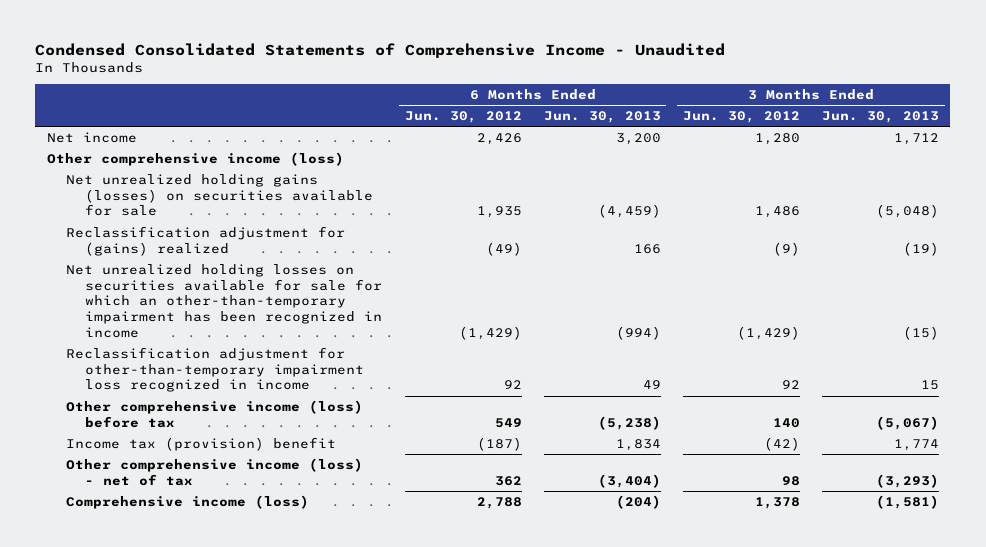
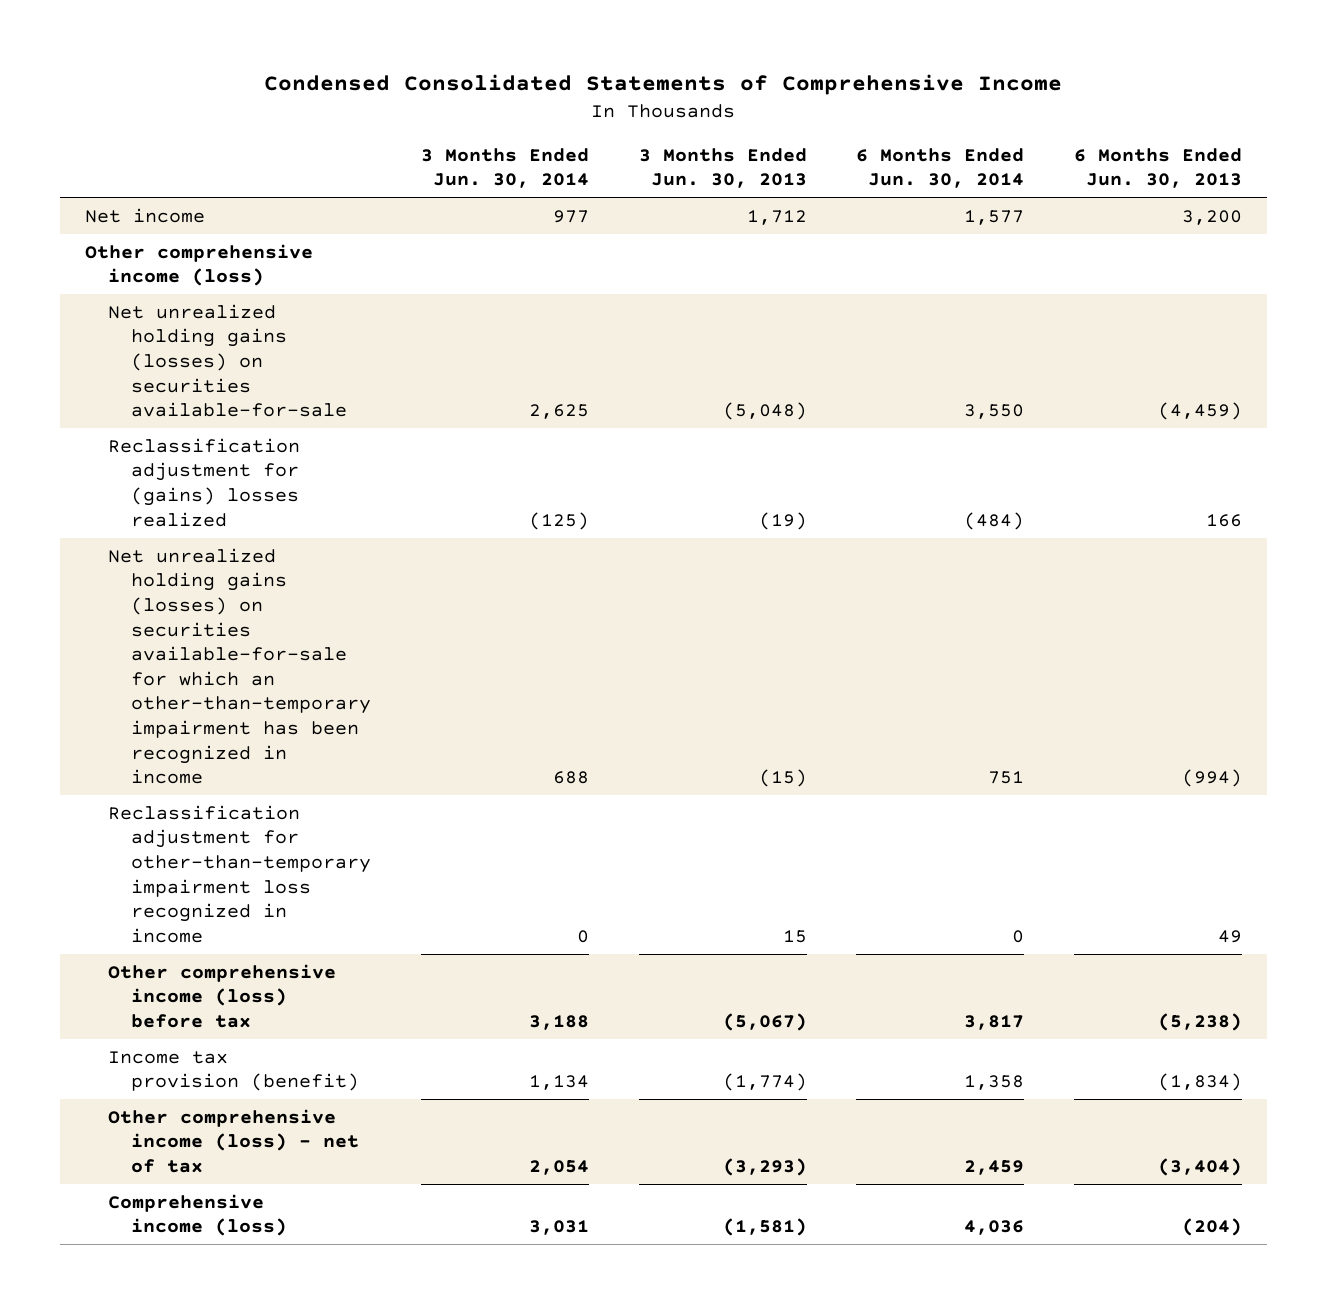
- Condensed Consolidated Statements of Comprehensive Income - Unaudited
+ Condensed Consolidated Statements of Comprehensive Income
- | 6 Months Ended Jun. 30, 2012 | 6 Months Ended Jun. 30, 2013 | 3 Months Ended Jun. 30, 2012 | 3 Months Ended Jun. 30, 2013
+ | 3 Months Ended Jun. 30, 2014 | 3 Months Ended Jun. 30, 2013 | 6 Months Ended Jun. 30, 2014 | 6 Months Ended Jun. 30, 2013
- Net unrealized holding gains (losses) on securities available for sale | 1,935 | (4,459) | 1,486 | (5,048)
- Reclassification adjustment for (gains) realized | (49) | 166 | (9) | (19)
- Net unrealized holding losses on securities available for sale for which an other-than-temporary impairment has been recognized in income | (1,429) | (994) | (1,429) | (15)
+ Net unrealized holding gains (losses) on securities available-for-sale | 2,625 | (5,048) | 3,550 | (4,459)
+ Reclassification adjustment for (gains) losses realized | (125) | (19) | (484) | 166
+ Net unrealized holding gains (losses) on securities available-for-sale for which an other-than-temporary impairment has been recognized in income | 688 | (15) | 751 | (994)
- Income tax (provision) benefit | (187) | 1,834 | (42) | 1,774
+ Income tax provision (benefit) | 1,134 | (1,774) | 1,358 | (1,834)

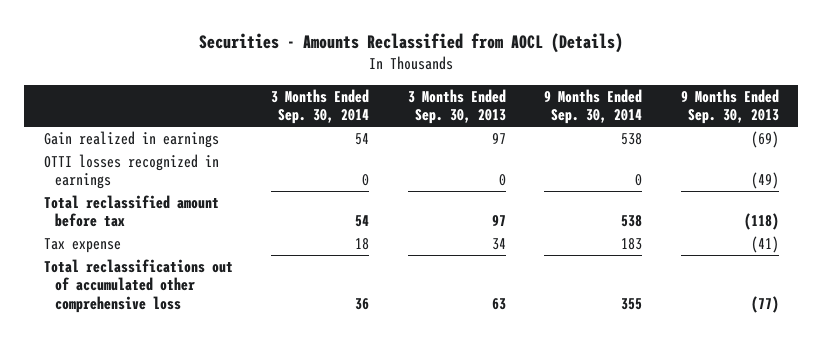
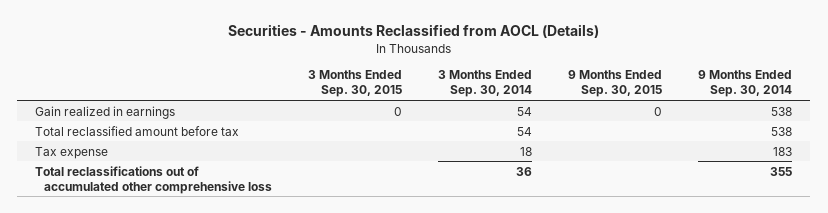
- | 3 Months Ended Sep. 30, 2014 | 3 Months Ended Sep. 30, 2013 | 9 Months Ended Sep. 30, 2014 | 9 Months Ended Sep. 30, 2013
+ | 3 Months Ended Sep. 30, 2015 | 3 Months Ended Sep. 30, 2014 | 9 Months Ended Sep. 30, 2015 | 9 Months Ended Sep. 30, 2014
- OTTI losses recognized in earnings | 0 | 0 | 0 | (49)

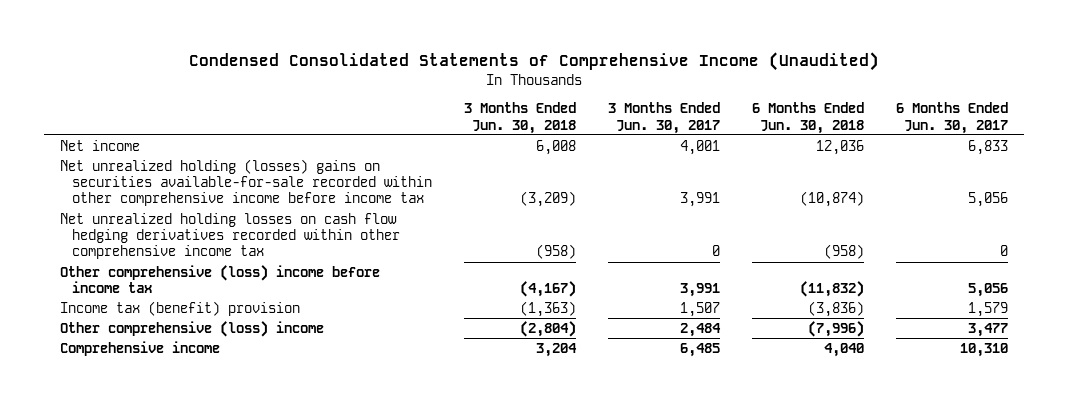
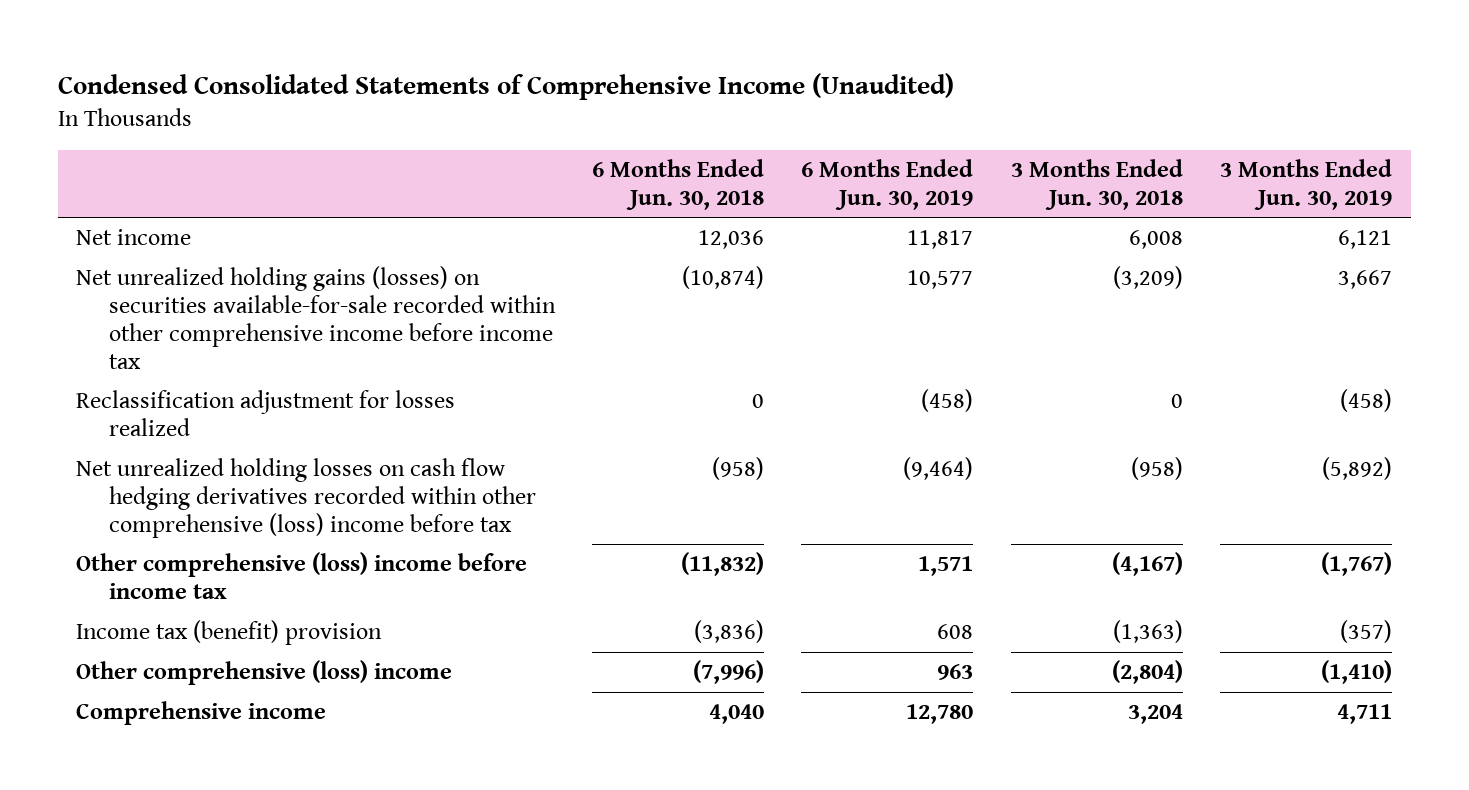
- | 3 Months Ended Jun. 30, 2018 | 3 Months Ended Jun. 30, 2017 | 6 Months Ended Jun. 30, 2018 | 6 Months Ended Jun. 30, 2017
+ | 6 Months Ended Jun. 30, 2018 | 6 Months Ended Jun. 30, 2019 | 3 Months Ended Jun. 30, 2018 | 3 Months Ended Jun. 30, 2019
- Net unrealized holding (losses) gains on securities available-for-sale recorded within other comprehensive income before income tax | (3,209) | 3,991 | (10,874) | 5,056
- Net unrealized holding losses on cash flow hedging derivatives recorded within other comprehensive income tax | (958) | 0 | (958) | 0
+ Net unrealized holding gains (losses) on securities available-for-sale recorded within other comprehensive income before income tax | (10,874) | 10,577 | (3,209) | 3,667
+ Reclassification adjustment for losses realized | 0 | (458) | 0 | (458)
+ Net unrealized holding losses on cash flow hedging derivatives recorded within other comprehensive (loss) income before tax | (958) | (9,464) | (958) | (5,892)

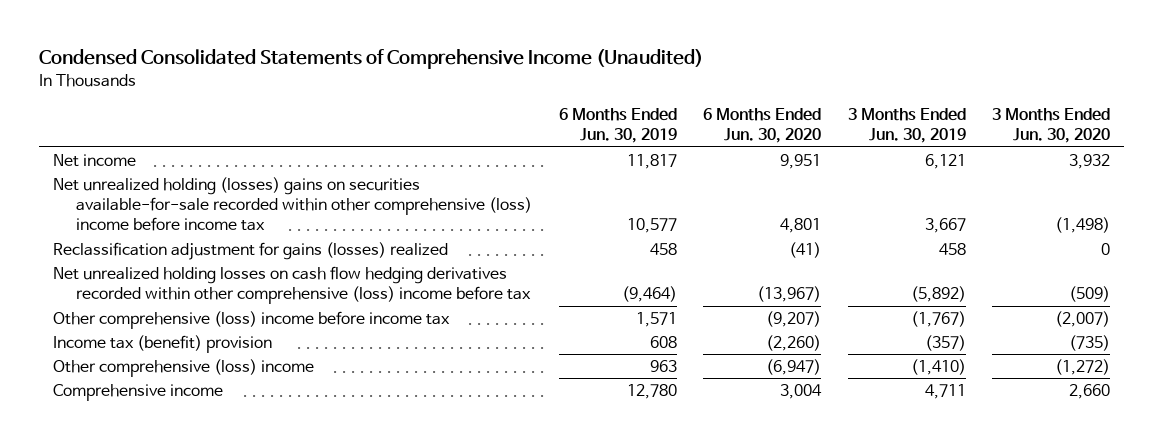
- | 6 Months Ended Jun. 30, 2018 | 6 Months Ended Jun. 30, 2019 | 3 Months Ended Jun. 30, 2018 | 3 Months Ended Jun. 30, 2019
+ | 6 Months Ended Jun. 30, 2019 | 6 Months Ended Jun. 30, 2020 | 3 Months Ended Jun. 30, 2019 | 3 Months Ended Jun. 30, 2020
- Net unrealized holding gains (losses) on securities available-for-sale recorded within other comprehensive income before income tax | (10,874) | 10,577 | (3,209) | 3,667
- Reclassification adjustment for losses realized | 0 | (458) | 0 | (458)
+ Net unrealized holding (losses) gains on securities available-for-sale recorded within other comprehensive (loss) income before income tax | 10,577 | 4,801 | 3,667 | (1,498)
+ Reclassification adjustment for gains (losses) realized | 458 | (41) | 458 | 0

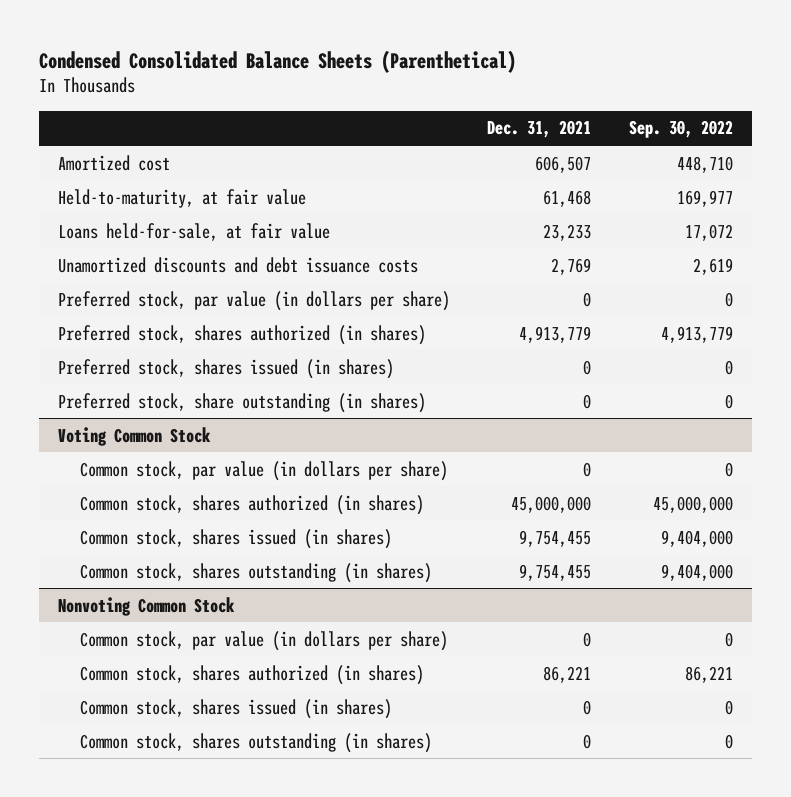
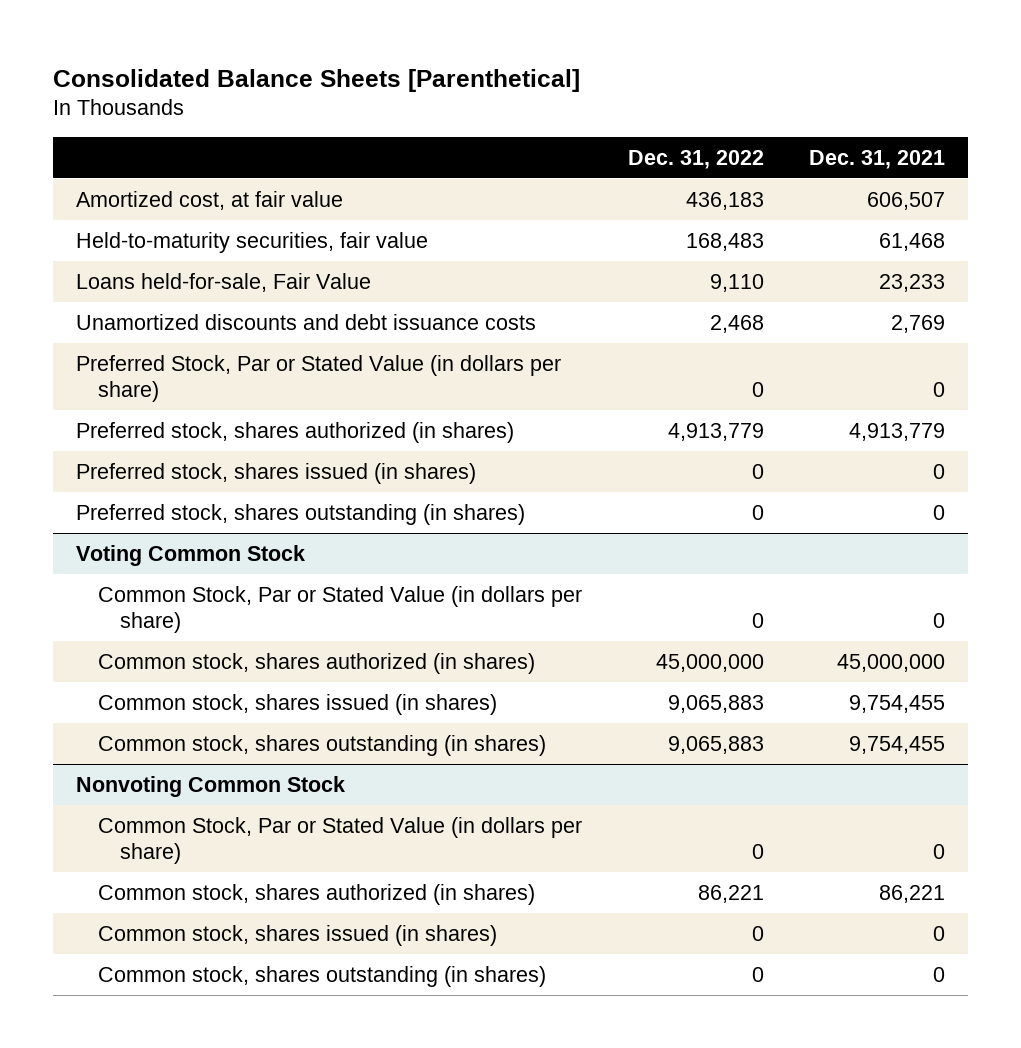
- Condensed Consolidated Balance Sheets (Parenthetical)
+ Consolidated Balance Sheets [Parenthetical]
- | Dec. 31, 2021 | Sep. 30, 2022
+ | Dec. 31, 2022 | Dec. 31, 2021
- Amortized cost | 606,507 | 448,710
- Held-to-maturity, at fair value | 61,468 | 169,977
- Loans held-for-sale, at fair value | 23,233 | 17,072
+ Amortized cost, at fair value | 436,183 | 606,507
+ Held-to-maturity securities, fair value | 168,483 | 61,468
+ Loans held-for-sale, Fair Value | 9,110 | 23,233
- Preferred stock, par value (in dollars per share) | 0 | 0
+ Preferred Stock, Par or Stated Value (in dollars per share) | 0 | 0
- Preferred stock, share outstanding (in shares) | 0 | 0
+ Preferred stock, shares outstanding (in shares) | 0 | 0
@ Voting Common Stock
- Common stock, par value (in dollars per share) | 0 | 0
+ Common Stock, Par or Stated Value (in dollars per share) | 0 | 0
@ Nonvoting Common Stock
- Common stock, par value (in dollars per share) | 0 | 0
+ Common Stock, Par or Stated Value (in dollars per share) | 0 | 0

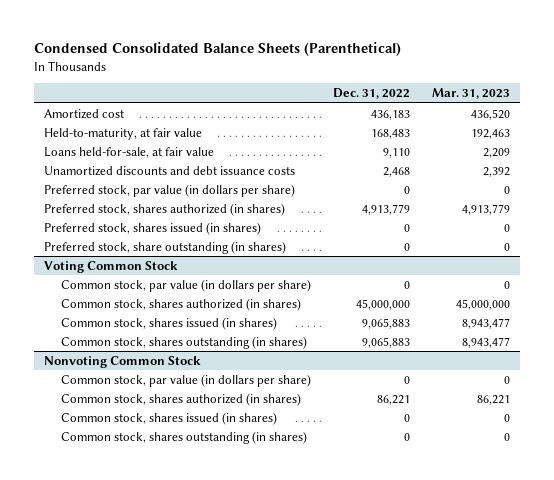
- Consolidated Balance Sheets [Parenthetical]
+ Condensed Consolidated Balance Sheets (Parenthetical)
- | Dec. 31, 2022 | Dec. 31, 2021
+ | Dec. 31, 2022 | Mar. 31, 2023
- Amortized cost, at fair value | 436,183 | 606,507
- Held-to-maturity securities, fair value | 168,483 | 61,468
- Loans held-for-sale, Fair Value | 9,110 | 23,233
+ Amortized cost | 436,183 | 436,520
+ Held-to-maturity, at fair value | 168,483 | 192,463
+ Loans held-for-sale, at fair value | 9,110 | 2,209
- Preferred Stock, Par or Stated Value (in dollars per share) | 0 | 0
+ Preferred stock, par value (in dollars per share) | 0 | 0
- Preferred stock, shares outstanding (in shares) | 0 | 0
+ Preferred stock, share outstanding (in shares) | 0 | 0
@ Voting Common Stock
- Common Stock, Par or Stated Value (in dollars per share) | 0 | 0
+ Common stock, par value (in dollars per share) | 0 | 0
@ Nonvoting Common Stock
- Common Stock, Par or Stated Value (in dollars per share) | 0 | 0
+ Common stock, par value (in dollars per share) | 0 | 0

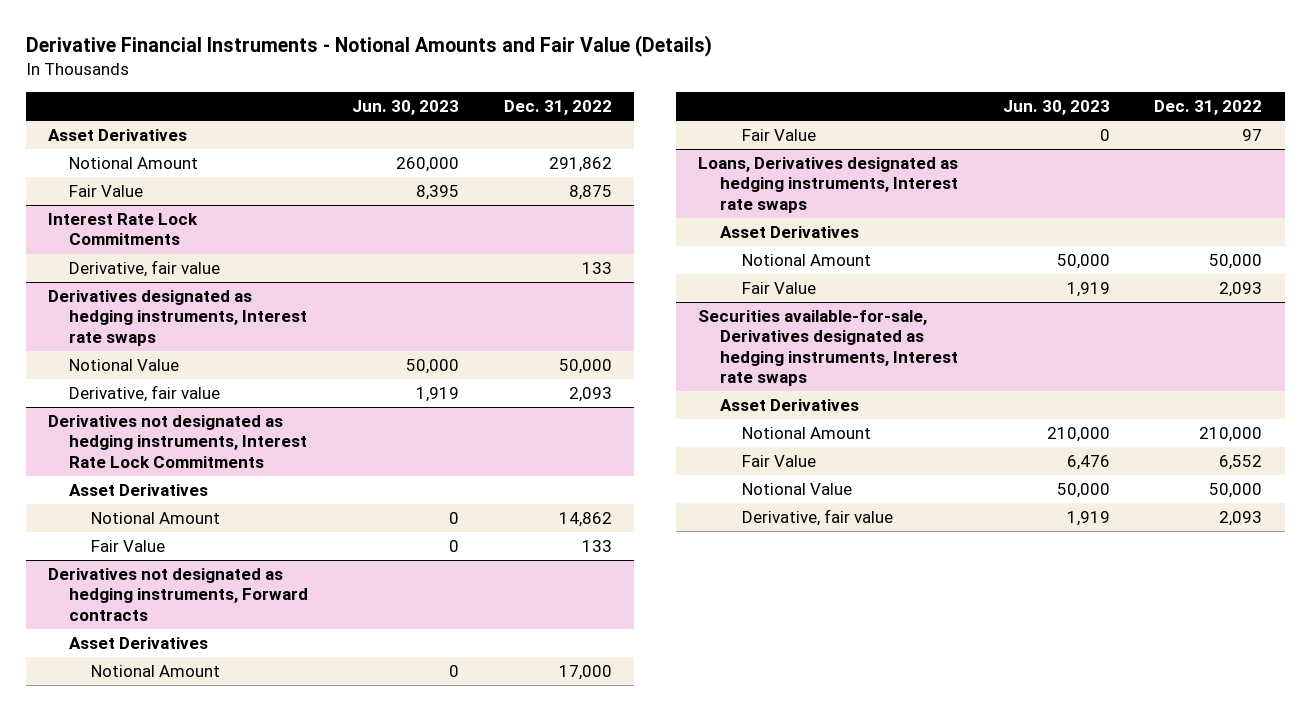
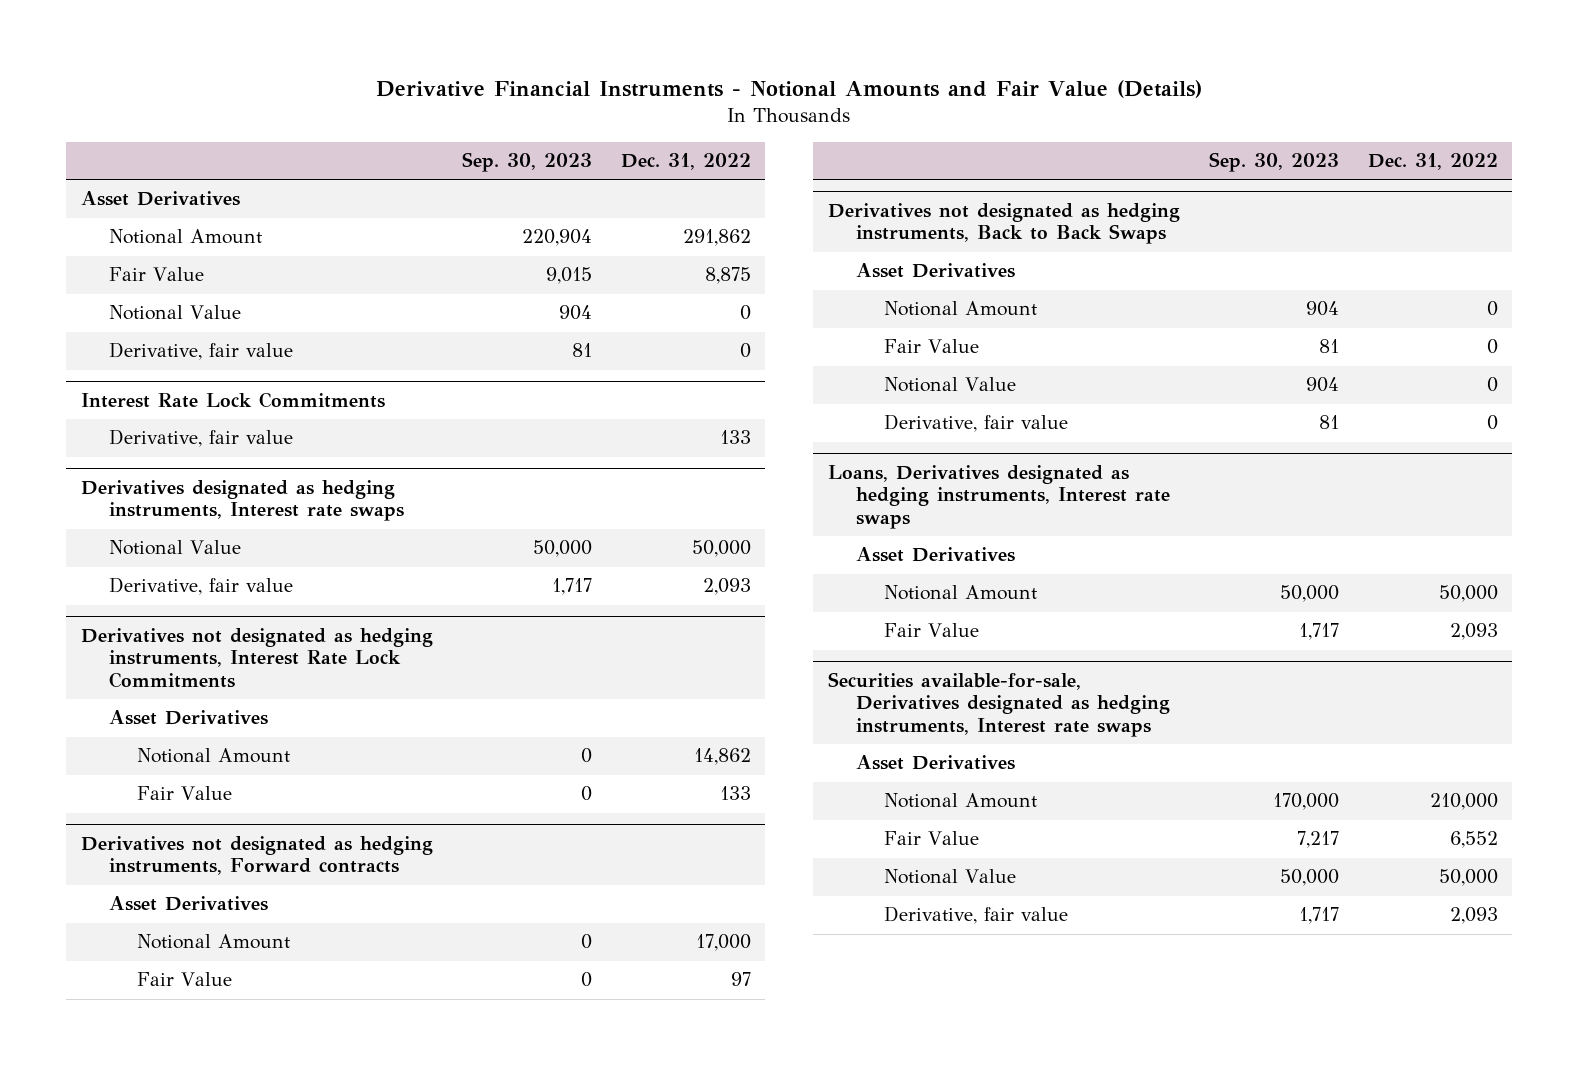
- | Jun. 30, 2023 | Dec. 31, 2022
+ | Sep. 30, 2023 | Dec. 31, 2022
+ Notional Value | 904 | 0
+ Derivative, fair value | 81 | 0
+ Derivatives not designated as hedging instruments, Back to Back Swaps
+ Asset Derivatives
+ Notional Amount | 904 | 0
+ Fair Value | 81 | 0
+ Notional Value | 904 | 0
+ Derivative, fair value | 81 | 0

